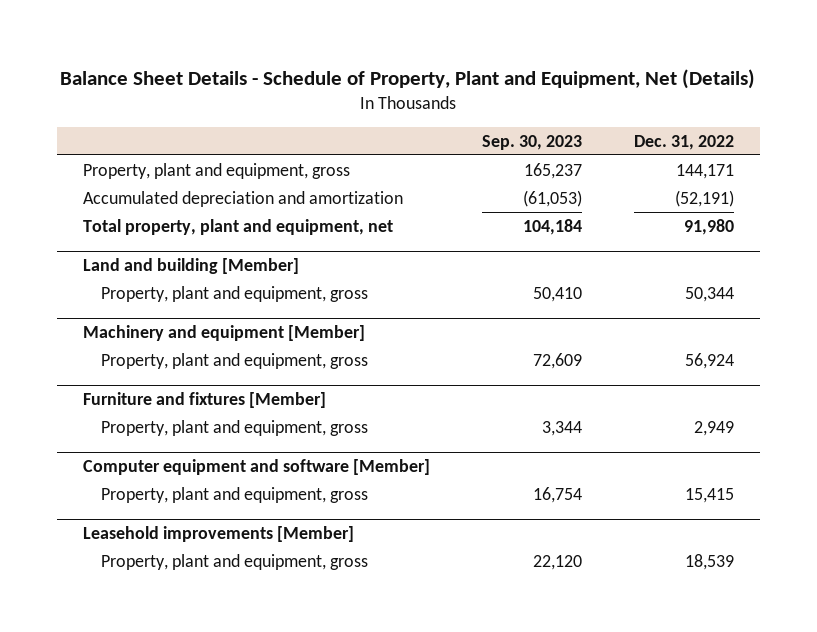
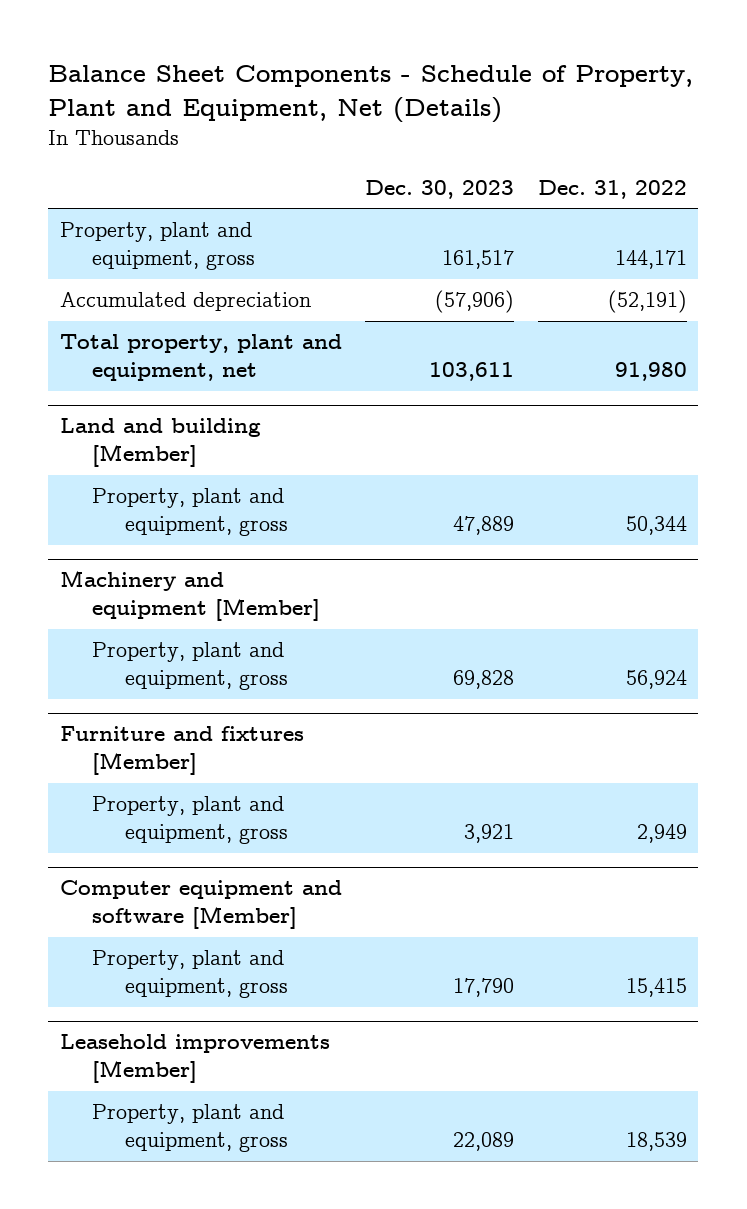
- Balance Sheet Details - Schedule of Property, Plant and Equipment, Net (Details)
+ Balance Sheet Components - Schedule of Property, Plant and Equipment, Net (Details)
- | Sep. 30, 2023 | Dec. 31, 2022
+ | Dec. 30, 2023 | Dec. 31, 2022
- Accumulated depreciation and amortization | (61,053) | (52,191)
+ Accumulated depreciation | (57,906) | (52,191)

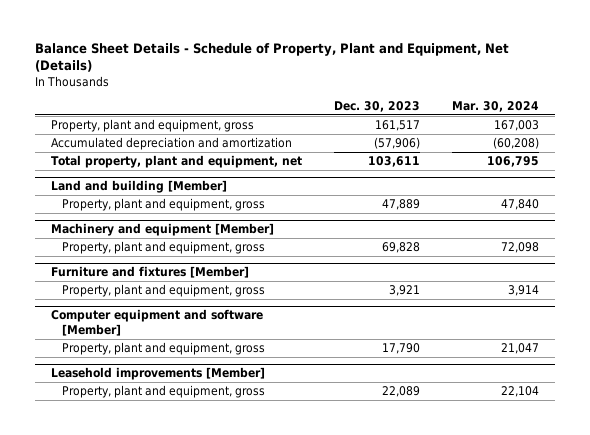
- Balance Sheet Components - Schedule of Property, Plant and Equipment, Net (Details)
+ Balance Sheet Details - Schedule of Property, Plant and Equipment, Net (Details)
- | Dec. 30, 2023 | Dec. 31, 2022
+ | Dec. 30, 2023 | Mar. 30, 2024
- Accumulated depreciation | (57,906) | (52,191)
+ Accumulated depreciation and amortization | (57,906) | (60,208)

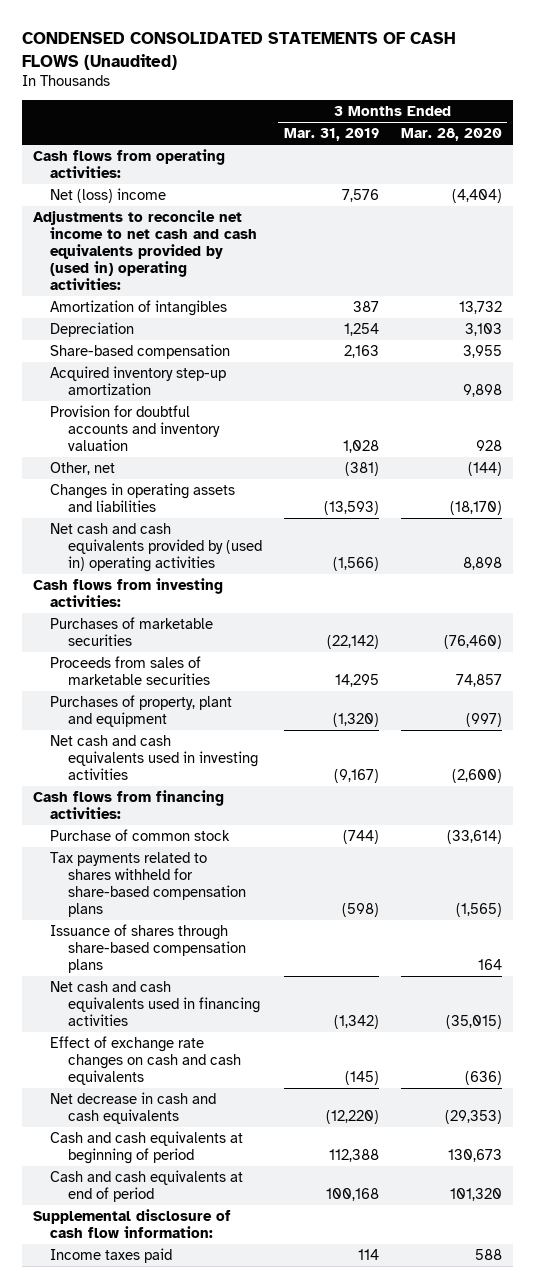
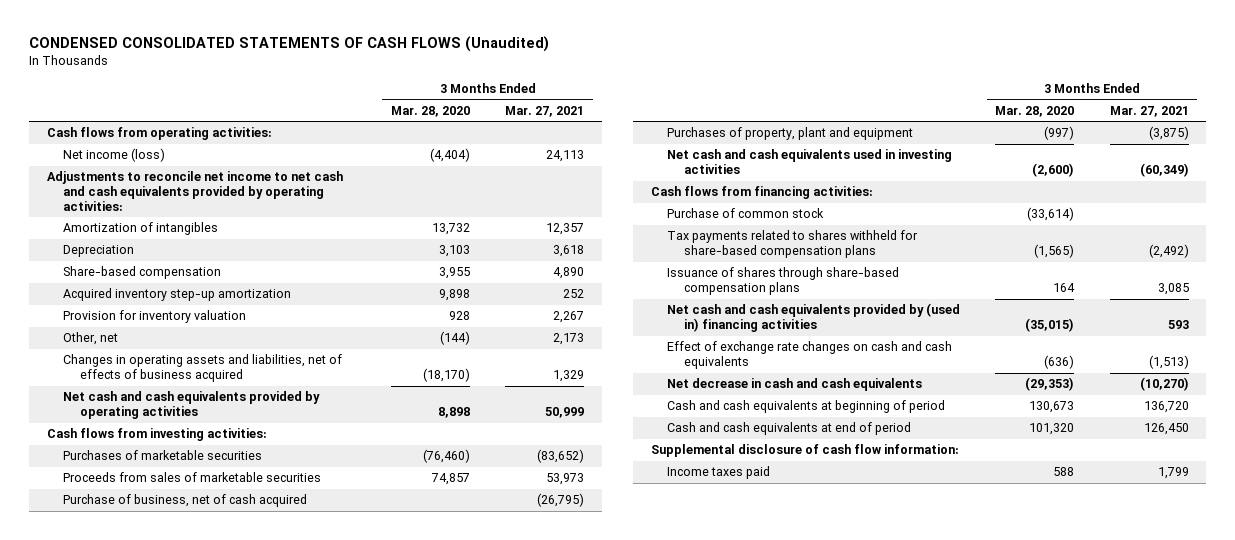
- | 3 Months Ended Mar. 31, 2019 | 3 Months Ended Mar. 28, 2020
+ | 3 Months Ended Mar. 28, 2020 | 3 Months Ended Mar. 27, 2021
- Net (loss) income | 7,576 | (4,404)
- Adjustments to reconcile net income to net cash and cash equivalents provided by (used in) operating activities:
+ Net income (loss) | (4,404) | 24,113
+ Adjustments to reconcile net income to net cash and cash equivalents provided by operating activities:
- Provision for doubtful accounts and inventory valuation | 1,028 | 928
+ Provision for inventory valuation | 928 | 2,267
- Changes in operating assets and liabilities | (13,593) | (18,170)
- Net cash and cash equivalents provided by (used in) operating activities | (1,566) | 8,898
+ Changes in operating assets and liabilities, net of effects of business acquired | (18,170) | 1,329
+ Net cash and cash equivalents provided by operating activities | 8,898 | 50,999
+ Purchase of business, net of cash acquired | | (26,795)
- Net cash and cash equivalents used in financing activities | (1,342) | (35,015)
+ Net cash and cash equivalents provided by (used in) financing activities | (35,015) | 593

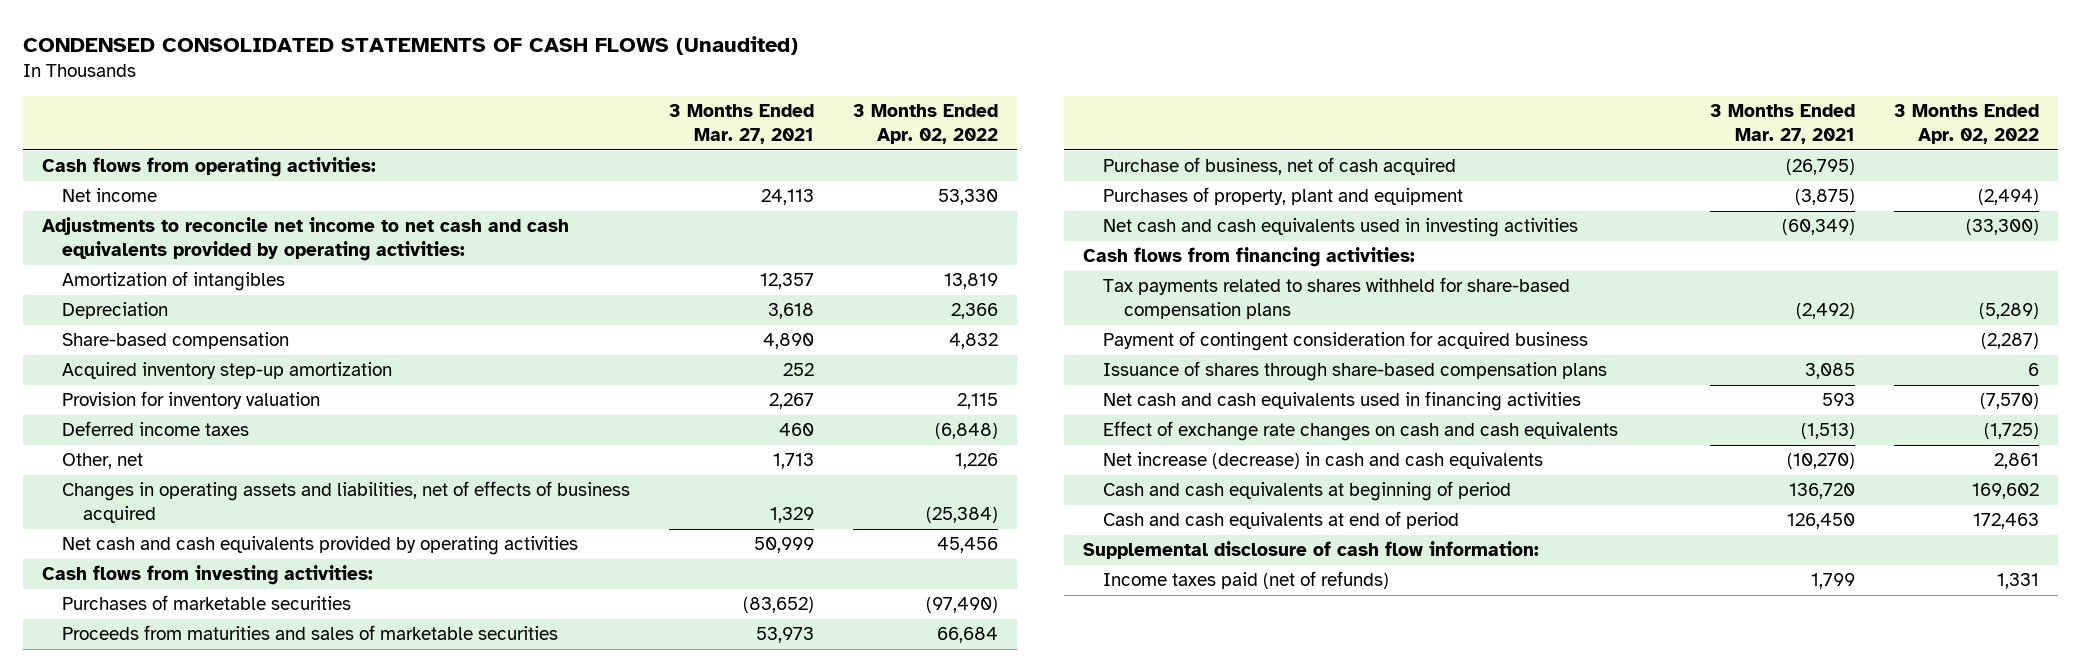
- | 3 Months Ended Mar. 28, 2020 | 3 Months Ended Mar. 27, 2021
+ | 3 Months Ended Mar. 27, 2021 | 3 Months Ended Apr. 02, 2022
- Net income (loss) | (4,404) | 24,113
+ Net income | 24,113 | 53,330
- Other, net | (144) | 2,173
+ Deferred income taxes | 460 | (6,848)
+ Other, net | 1,713 | 1,226
- Proceeds from sales of marketable securities | 74,857 | 53,973
+ Proceeds from maturities and sales of marketable securities | 53,973 | 66,684
- Purchase of common stock | (33,614) |
+ Payment of contingent consideration for acquired business | | (2,287)
- Net cash and cash equivalents provided by (used in) financing activities | (35,015) | 593
+ Net cash and cash equivalents used in financing activities | 593 | (7,570)
- Net decrease in cash and cash equivalents | (29,353) | (10,270)
+ Net increase (decrease) in cash and cash equivalents | (10,270) | 2,861
- Income taxes paid | 588 | 1,799
+ Income taxes paid (net of refunds) | 1,799 | 1,331

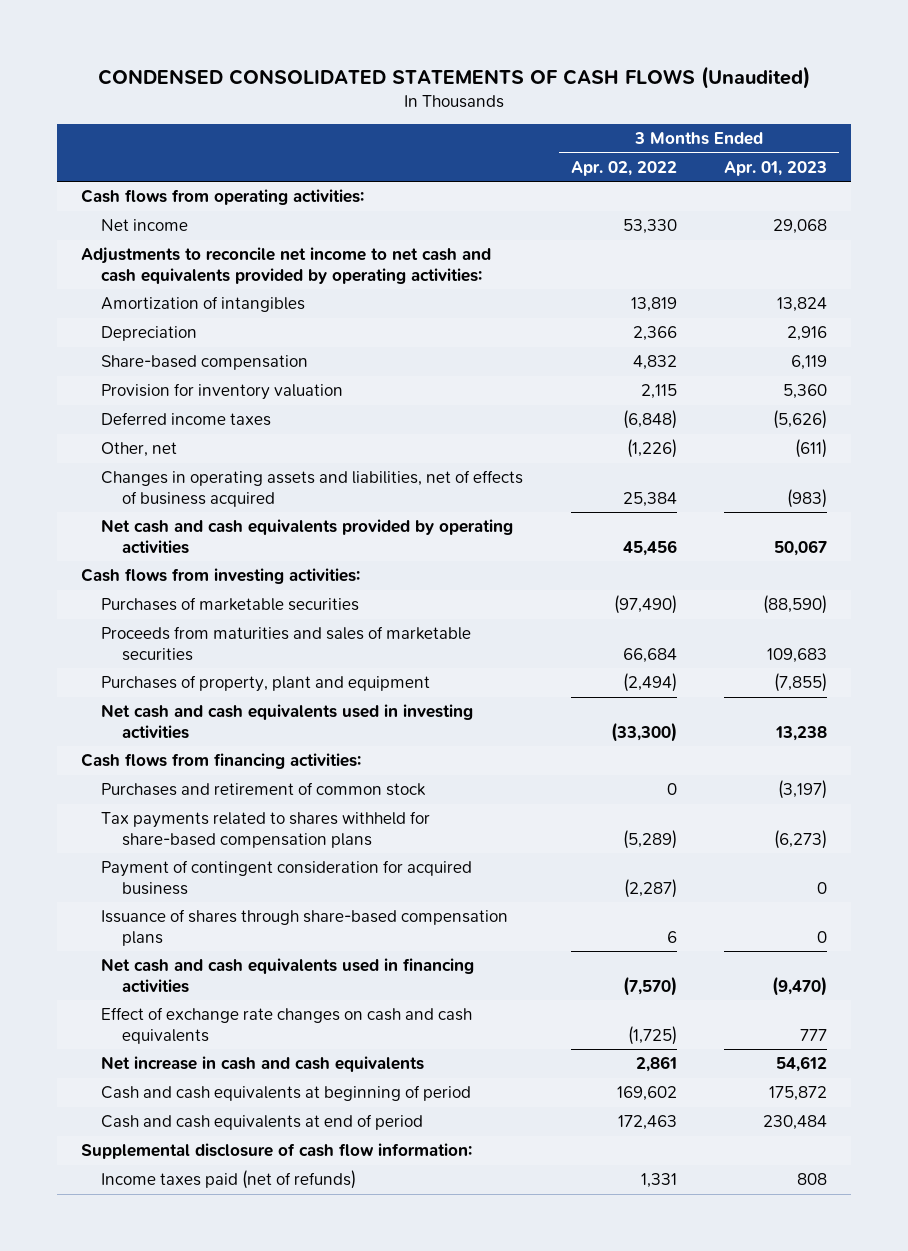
- | 3 Months Ended Mar. 27, 2021 | 3 Months Ended Apr. 02, 2022
+ | 3 Months Ended Apr. 02, 2022 | 3 Months Ended Apr. 01, 2023
- Acquired inventory step-up amortization | 252 |
- Other, net | 1,713 | 1,226
- Changes in operating assets and liabilities, net of effects of business acquired | 1,329 | (25,384)
+ Other, net | (1,226) | (611)
+ Changes in operating assets and liabilities, net of effects of business acquired | 25,384 | (983)
- Purchase of business, net of cash acquired | (26,795) |
+ Purchases and retirement of common stock | 0 | (3,197)
- Net increase (decrease) in cash and cash equivalents | (10,270) | 2,861
+ Net increase in cash and cash equivalents | 2,861 | 54,612

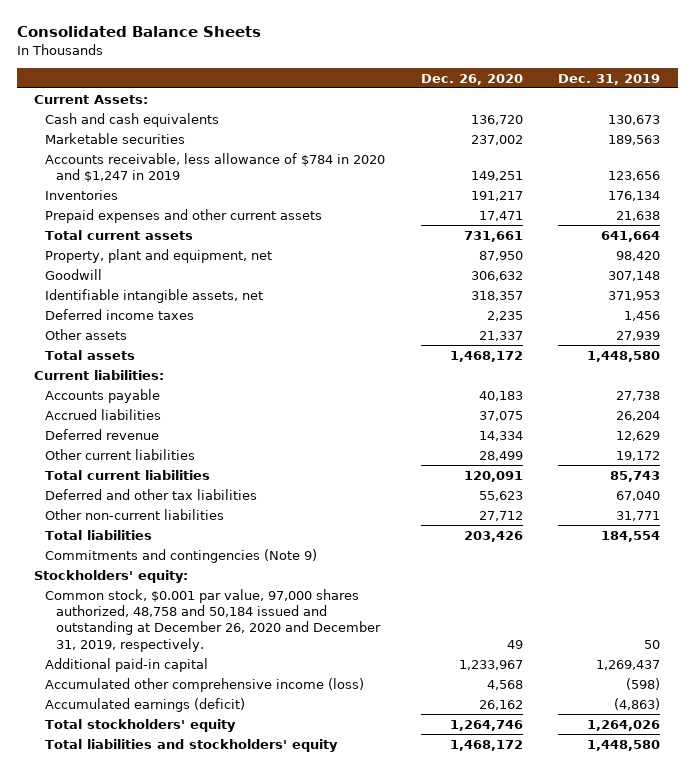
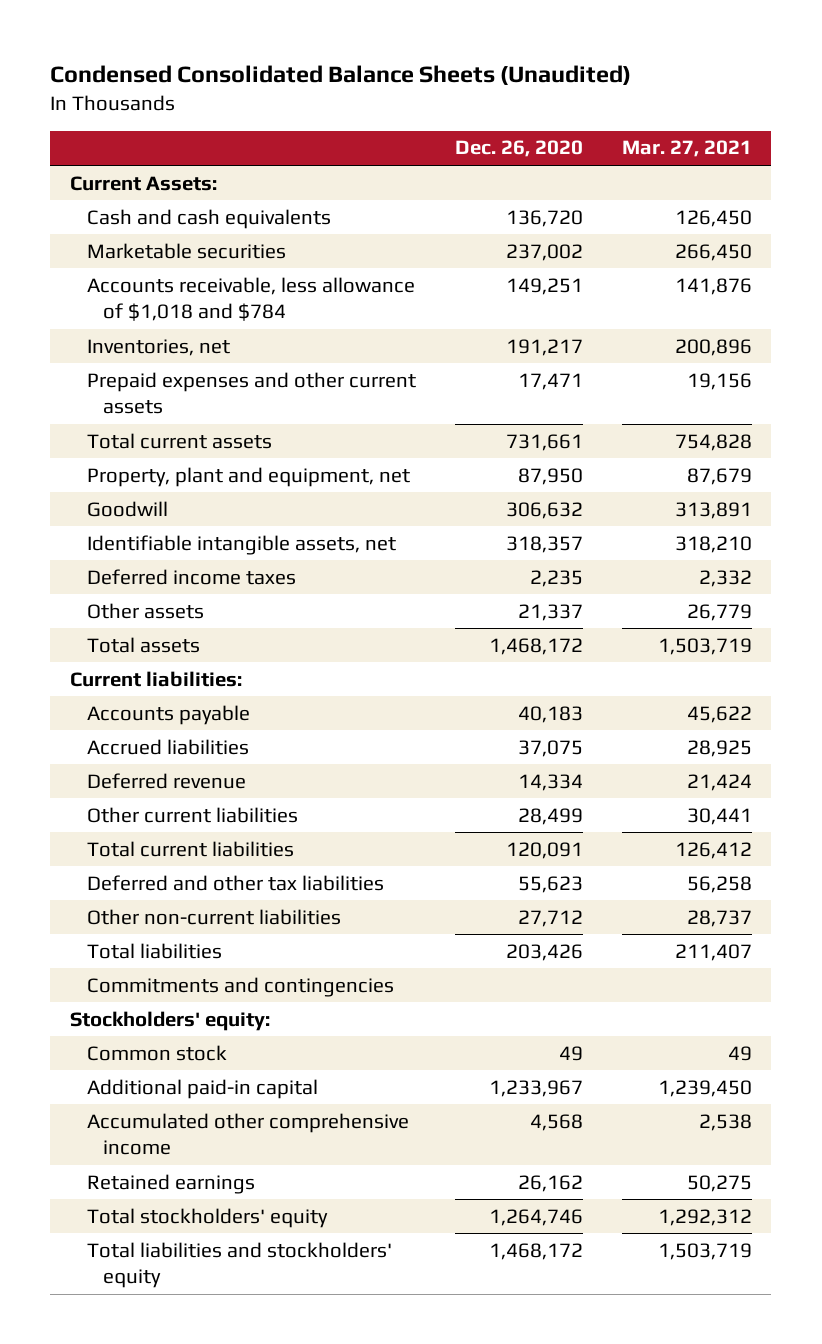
- Consolidated Balance Sheets
+ Condensed Consolidated Balance Sheets (Unaudited)
- | Dec. 26, 2020 | Dec. 31, 2019
+ | Dec. 26, 2020 | Mar. 27, 2021
- Accounts receivable, less allowance of $784 in 2020 and $1,247 in 2019 | 149,251 | 123,656
- Inventories | 191,217 | 176,134
+ Accounts receivable, less allowance of $1,018 and $784 | 149,251 | 141,876
+ Inventories, net | 191,217 | 200,896
- Commitments and contingencies (Note 9)
+ Commitments and contingencies
- Common stock, $0.001 par value, 97,000 shares authorized, 48,758 and 50,184 issued and outstanding at December 26, 2020 and December 31, 2019, respectively. | 49 | 50
+ Common stock | 49 | 49
- Accumulated other comprehensive income (loss) | 4,568 | (598)
- Accumulated earnings (deficit) | 26,162 | (4,863)
+ Accumulated other comprehensive income | 4,568 | 2,538
+ Retained earnings | 26,162 | 50,275

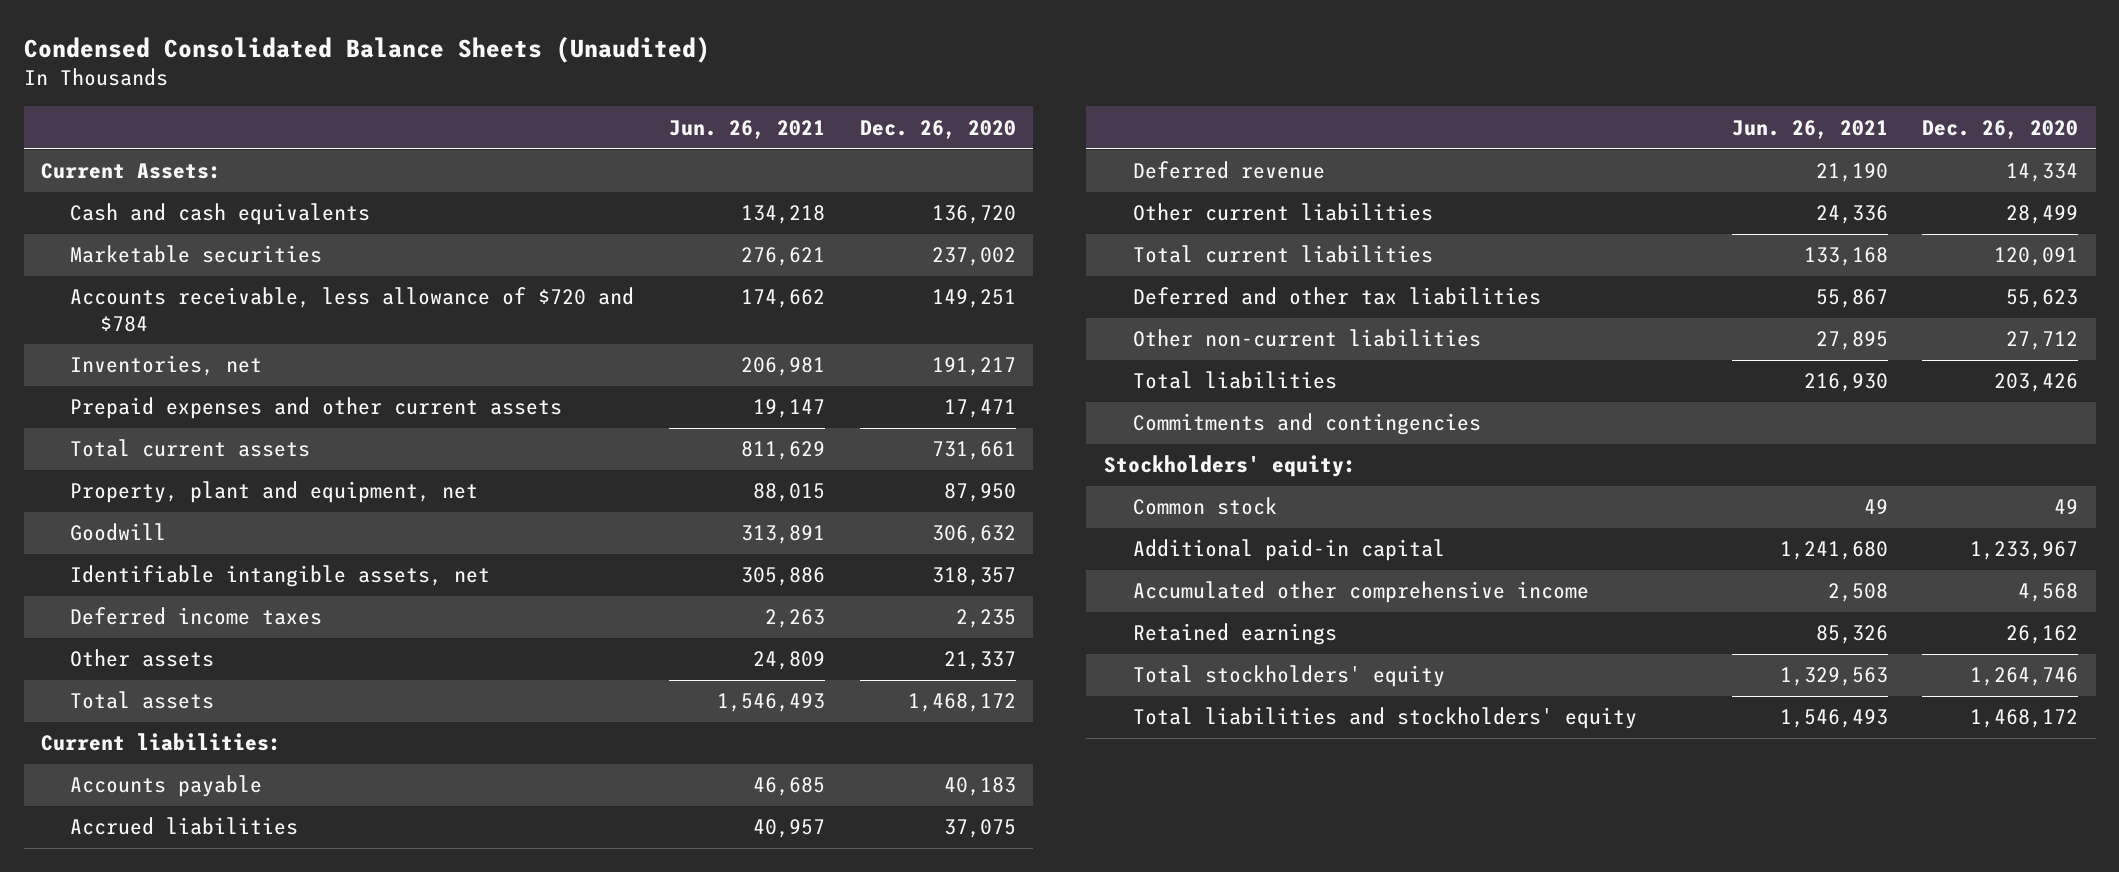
- | Dec. 26, 2020 | Mar. 27, 2021
+ | Jun. 26, 2021 | Dec. 26, 2020
- Accounts receivable, less allowance of $1,018 and $784 | 149,251 | 141,876
+ Accounts receivable, less allowance of $720 and $784 | 174,662 | 149,251

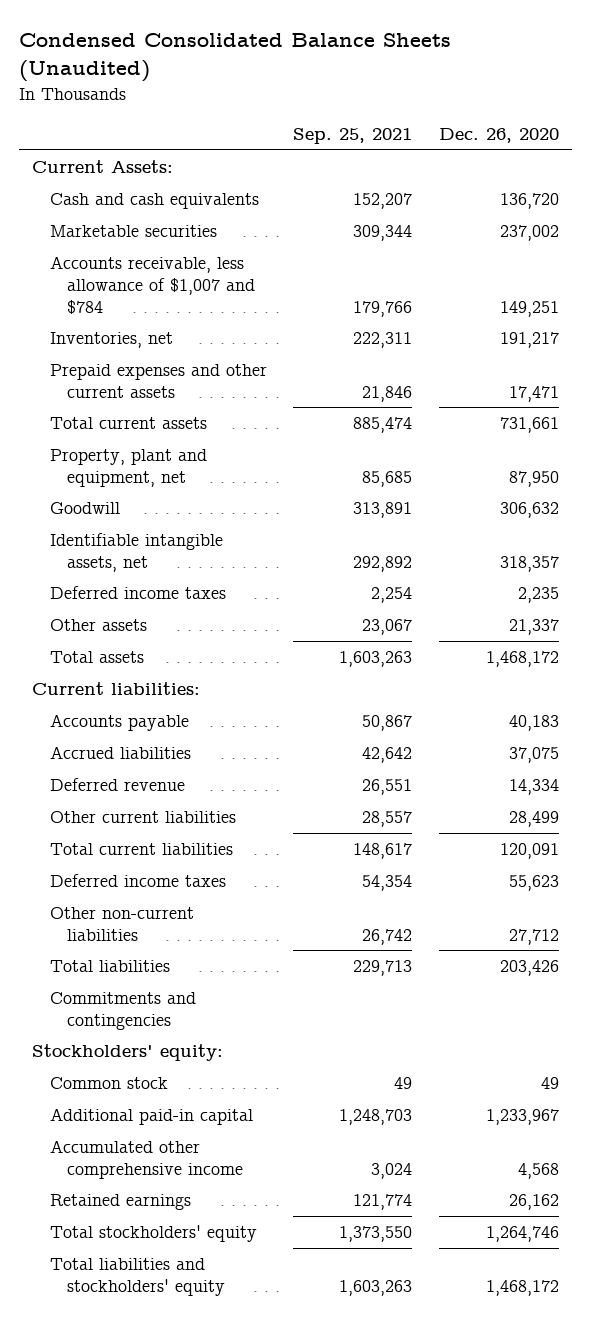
- | Jun. 26, 2021 | Dec. 26, 2020
+ | Sep. 25, 2021 | Dec. 26, 2020
- Accounts receivable, less allowance of $720 and $784 | 174,662 | 149,251
+ Accounts receivable, less allowance of $1,007 and $784 | 179,766 | 149,251
- Deferred and other tax liabilities | 55,867 | 55,623
+ Deferred income taxes | 54,354 | 55,623

